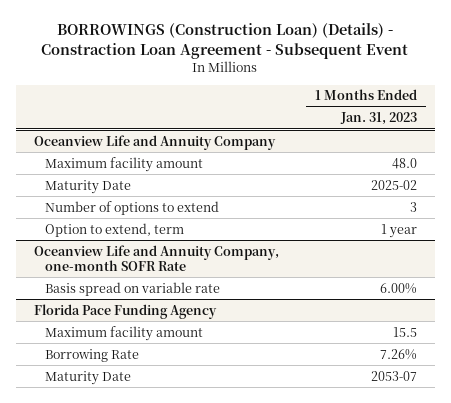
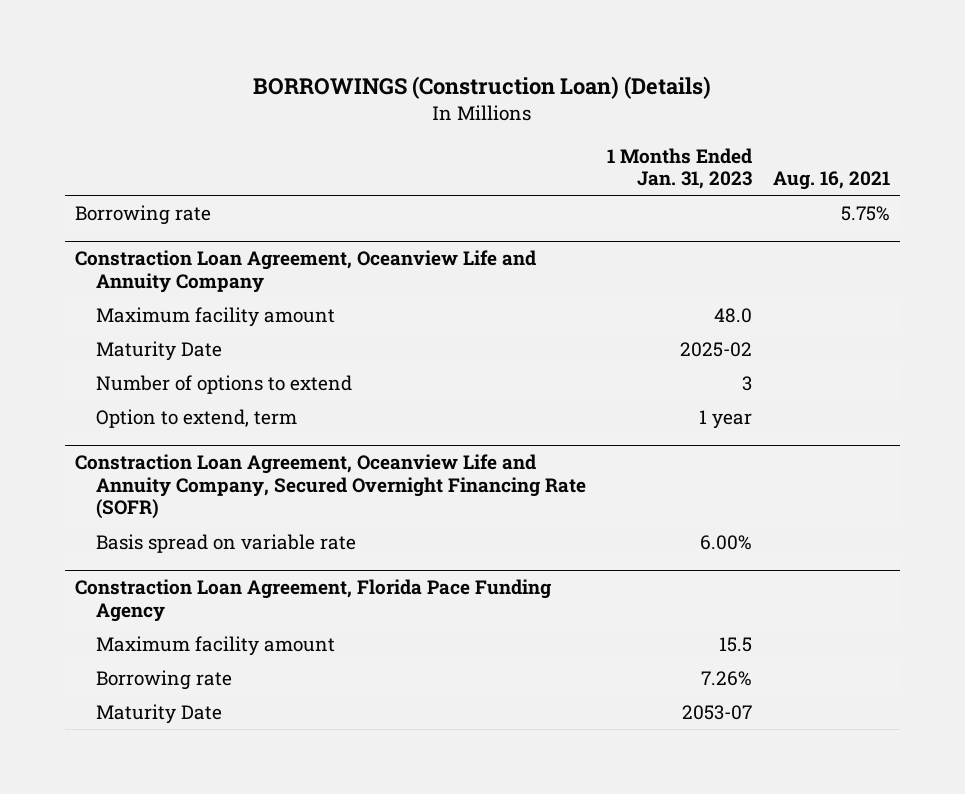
- BORROWINGS (Construction Loan) (Details) - Constraction Loan Agreement - Subsequent Event
+ BORROWINGS (Construction Loan) (Details)
- | 1 Months Ended Jan. 31, 2023
+ | 1 Months Ended Jan. 31, 2023 | Aug. 16, 2021
- Oceanview Life and Annuity Company
+ Borrowing rate | | 5.75%
+ Constraction Loan Agreement, Oceanview Life and Annuity Company
- Oceanview Life and Annuity Company, one-month SOFR Rate
+ Constraction Loan Agreement, Oceanview Life and Annuity Company, Secured Overnight Financing Rate (SOFR)
- Florida Pace Funding Agency
+ Constraction Loan Agreement, Florida Pace Funding Agency
- Borrowing Rate | 7.26%
+ Borrowing rate | 7.26% |

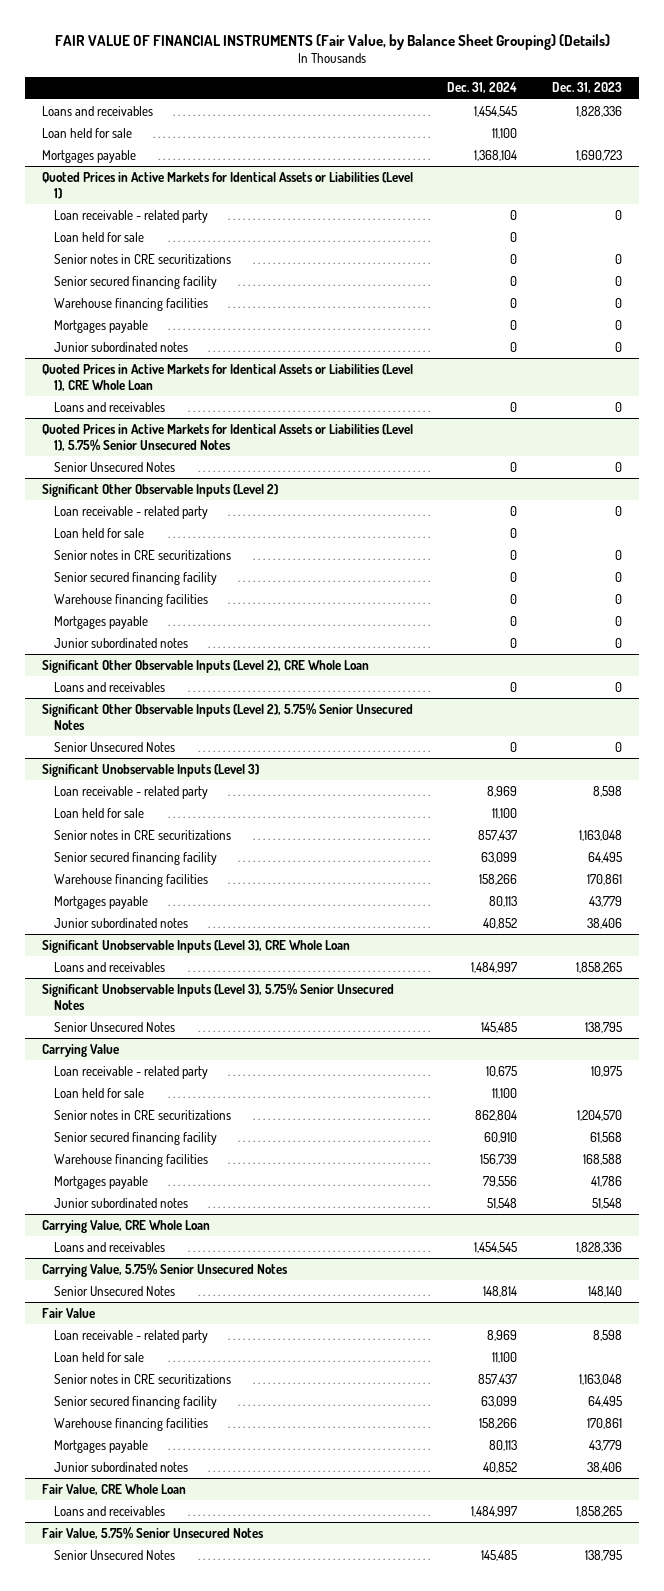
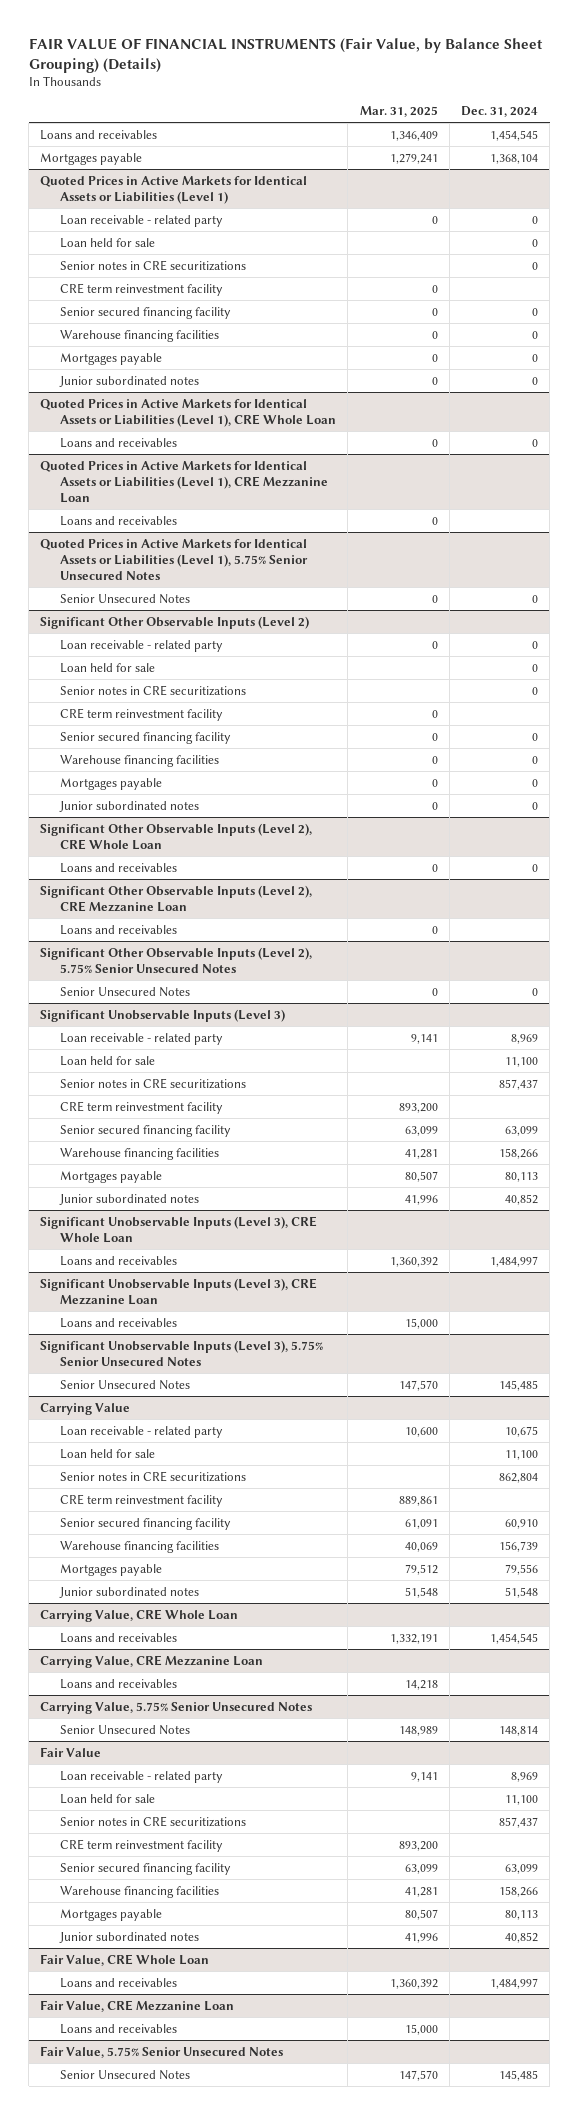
- | Dec. 31, 2024 | Dec. 31, 2023
+ | Mar. 31, 2025 | Dec. 31, 2024
- Loan held for sale | 11,100 |
@ Quoted Prices in Active Markets for Identical Assets or Liabilities (Level 1)
+ CRE term reinvestment facility | 0 |
+ Quoted Prices in Active Markets for Identical Assets or Liabilities (Level 1), CRE Mezzanine Loan
+ Loans and receivables | 0 |
@ Significant Other Observable Inputs (Level 2)
+ CRE term reinvestment facility | 0 |
+ Significant Other Observable Inputs (Level 2), CRE Mezzanine Loan
+ Loans and receivables | 0 |
@ Significant Unobservable Inputs (Level 3)
+ CRE term reinvestment facility | 893,200 |
+ Significant Unobservable Inputs (Level 3), CRE Mezzanine Loan
+ Loans and receivables | 15,000 |
@ Carrying Value
+ CRE term reinvestment facility | 889,861 |
+ Carrying Value, CRE Mezzanine Loan
+ Loans and receivables | 14,218 |
@ Fair Value
+ CRE term reinvestment facility | 893,200 |
+ Fair Value, CRE Mezzanine Loan
+ Loans and receivables | 15,000 |

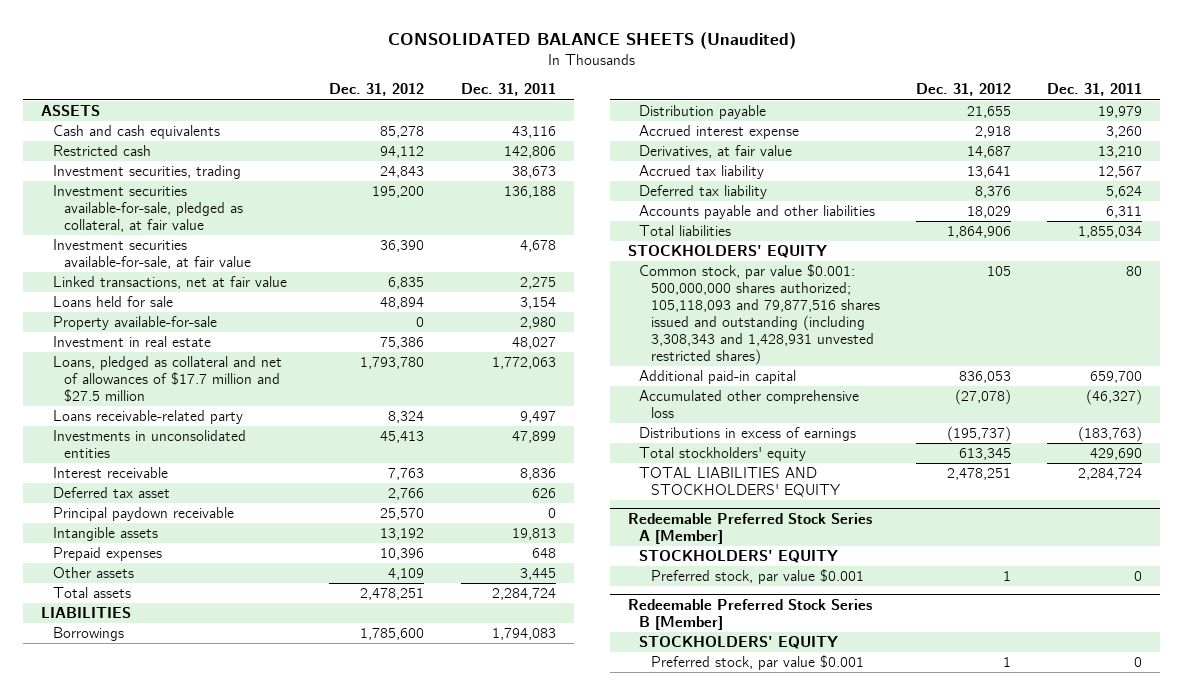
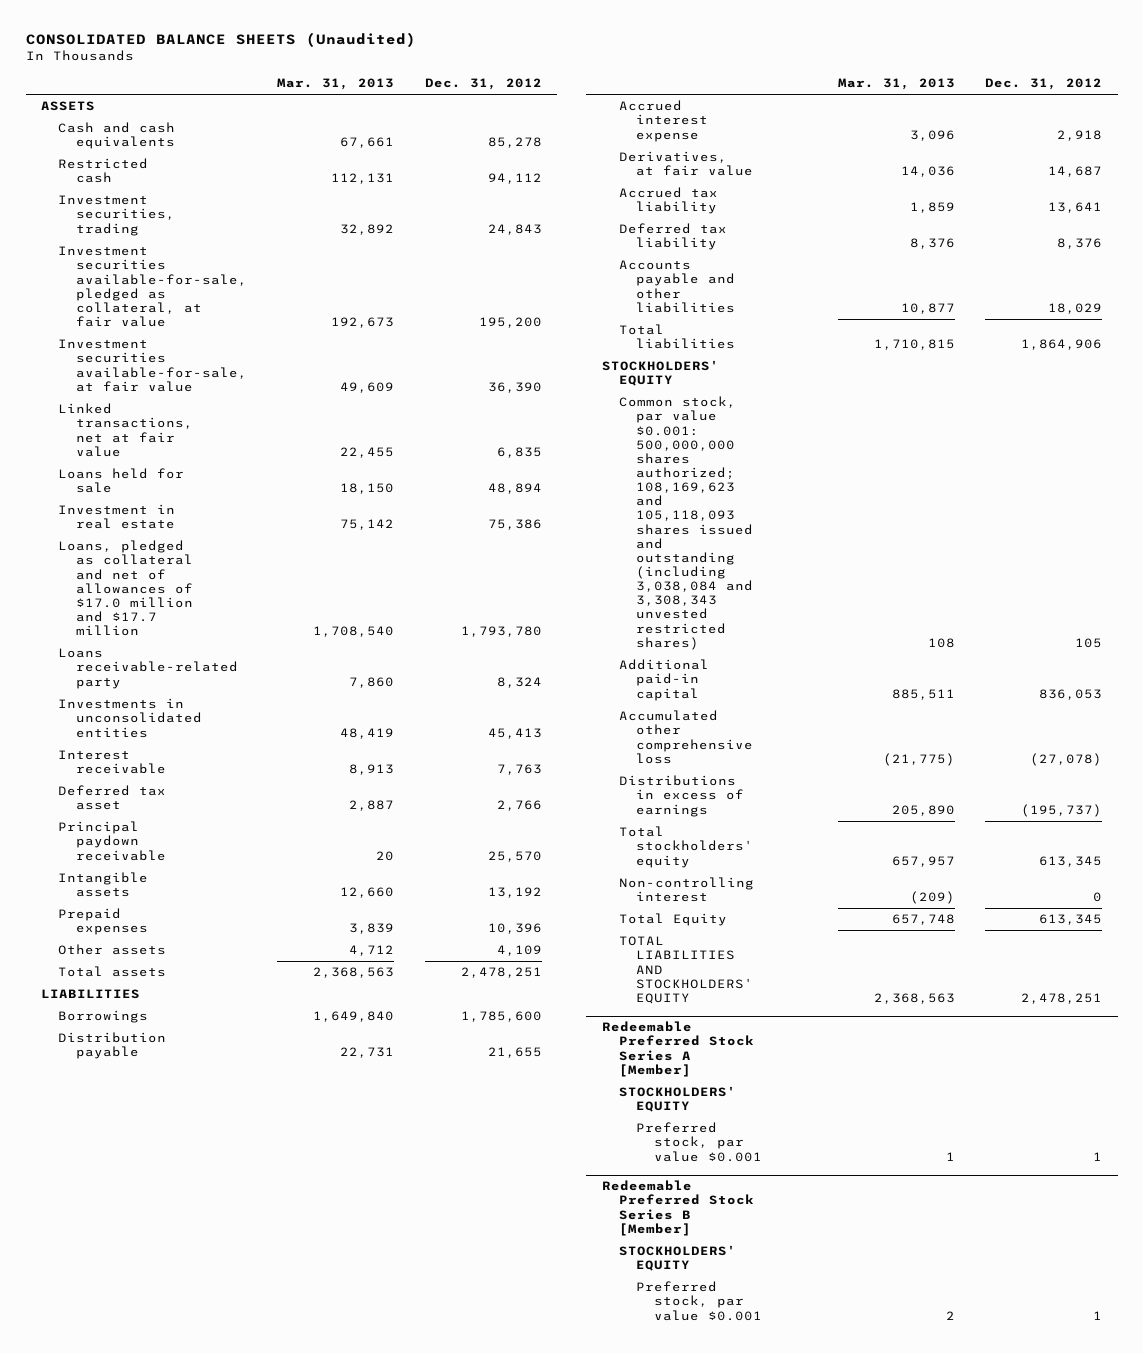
- | Dec. 31, 2012 | Dec. 31, 2011
+ | Mar. 31, 2013 | Dec. 31, 2012
- Property available-for-sale | 0 | 2,980
- Loans, pledged as collateral and net of allowances of $17.7 million and $27.5 million | 1,793,780 | 1,772,063
+ Loans, pledged as collateral and net of allowances of $17.0 million and $17.7 million | 1,708,540 | 1,793,780
- Common stock, par value $0.001: 500,000,000 shares authorized; 105,118,093 and 79,877,516 shares issued and outstanding (including 3,308,343 and 1,428,931 unvested restricted shares) | 105 | 80
+ Common stock, par value $0.001: 500,000,000 shares authorized; 108,169,623 and 105,118,093 shares issued and outstanding (including 3,038,084 and 3,308,343 unvested restricted shares) | 108 | 105
+ Non-controlling interest | (209) | 0
+ Total Equity | 657,748 | 613,345

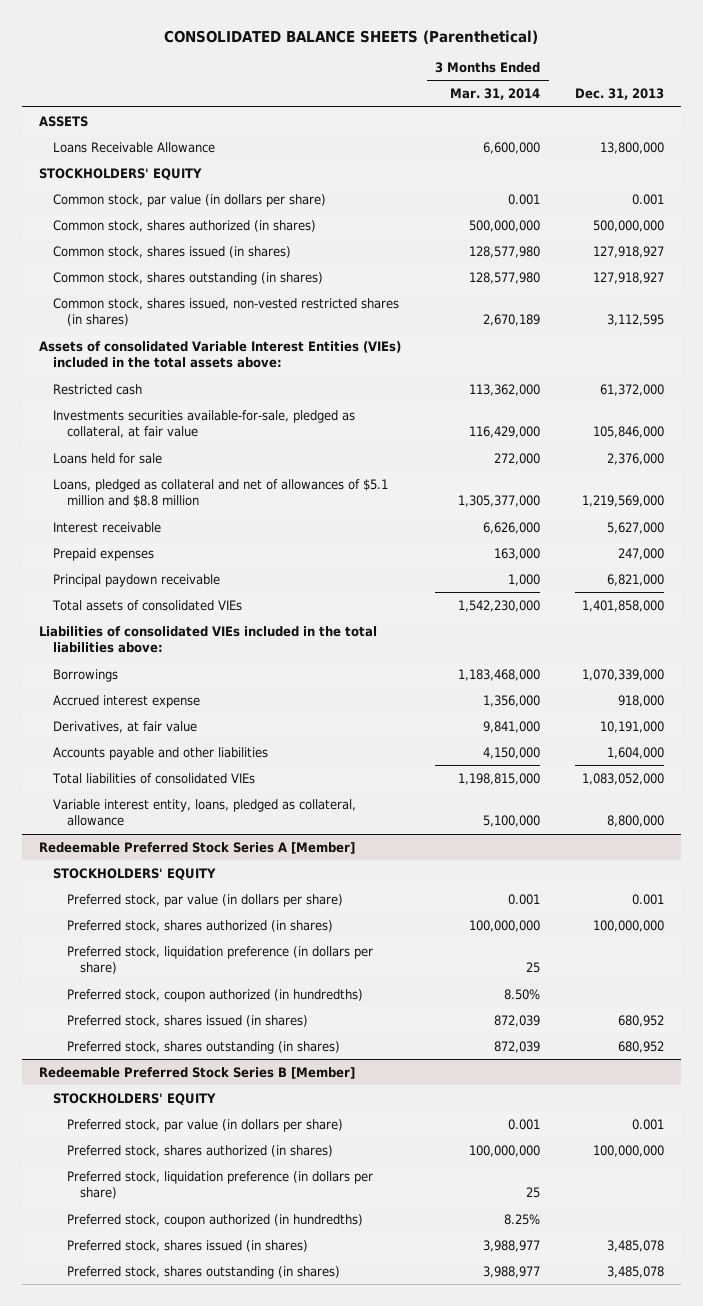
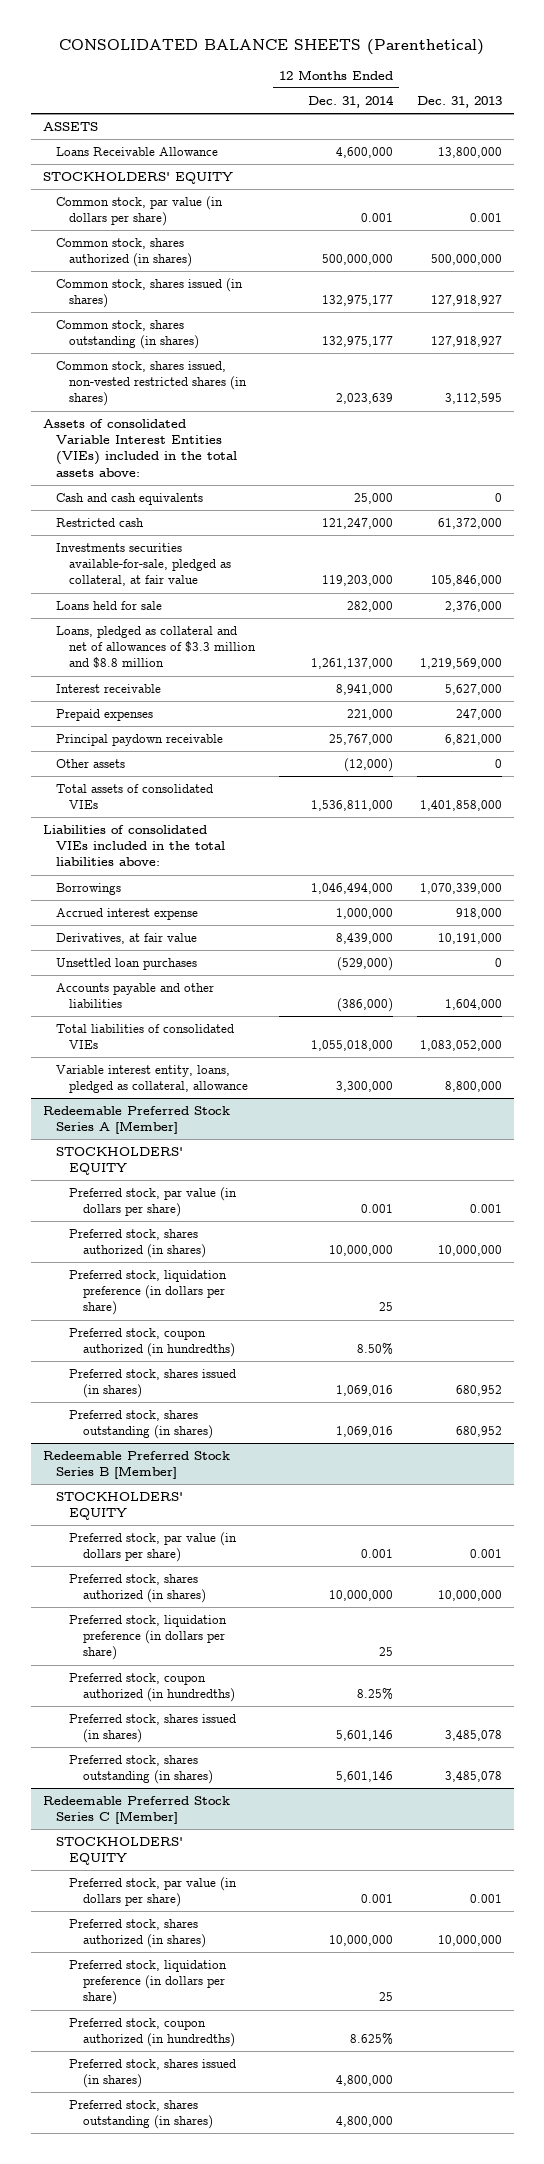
- | 3 Months Ended Mar. 31, 2014 | Dec. 31, 2013
+ | 12 Months Ended Dec. 31, 2014 | Dec. 31, 2013
+ Cash and cash equivalents | 25,000 | 0
- Loans, pledged as collateral and net of allowances of $5.1 million and $8.8 million | 1,305,377,000 | 1,219,569,000
+ Loans, pledged as collateral and net of allowances of $3.3 million and $8.8 million | 1,261,137,000 | 1,219,569,000
+ Other assets | (12,000) | 0
+ Unsettled loan purchases | (529,000) | 0
@ Redeemable Preferred Stock Series A [Member]
- Preferred stock, shares authorized (in shares) | 100,000,000 | 100,000,000
+ Preferred stock, shares authorized (in shares) | 10,000,000 | 10,000,000
@ Redeemable Preferred Stock Series B [Member]
- Preferred stock, shares authorized (in shares) | 100,000,000 | 100,000,000
+ Preferred stock, shares authorized (in shares) | 10,000,000 | 10,000,000
+ Redeemable Preferred Stock Series C [Member]
+ STOCKHOLDERS' EQUITY
+ Preferred stock, par value (in dollars per share) | 0.001 | 0.001
+ Preferred stock, shares authorized (in shares) | 10,000,000 | 10,000,000
+ Preferred stock, liquidation preference (in dollars per share) | 25 |
+ Preferred stock, coupon authorized (in hundredths) | 8.625% |
+ Preferred stock, shares issued (in shares) | 4,800,000 |
+ Preferred stock, shares outstanding (in shares) | 4,800,000 |

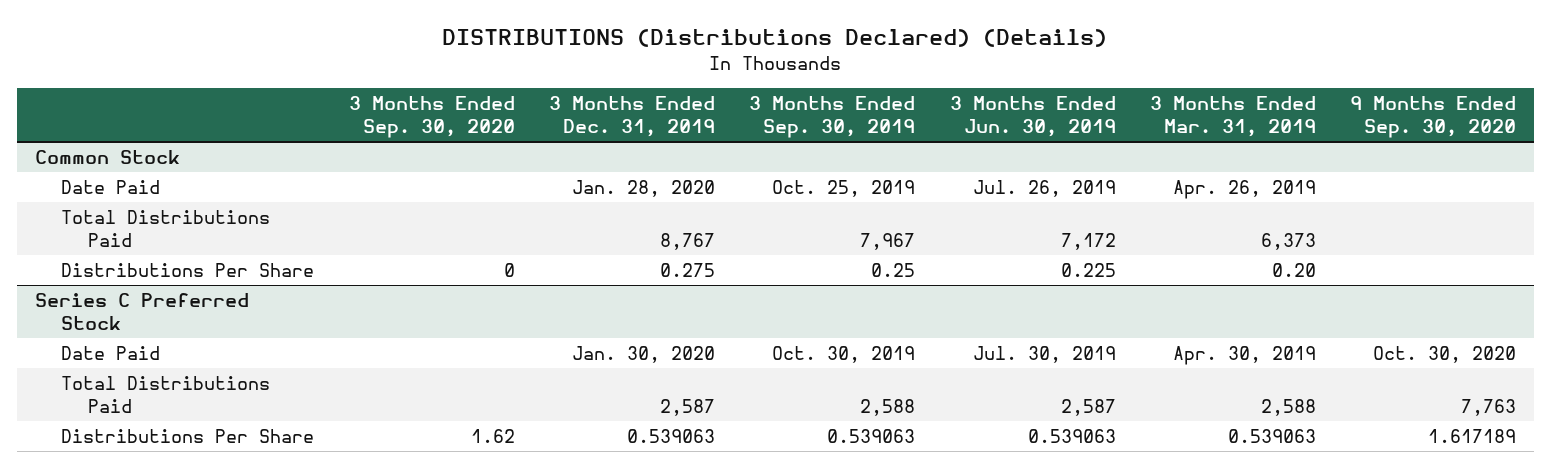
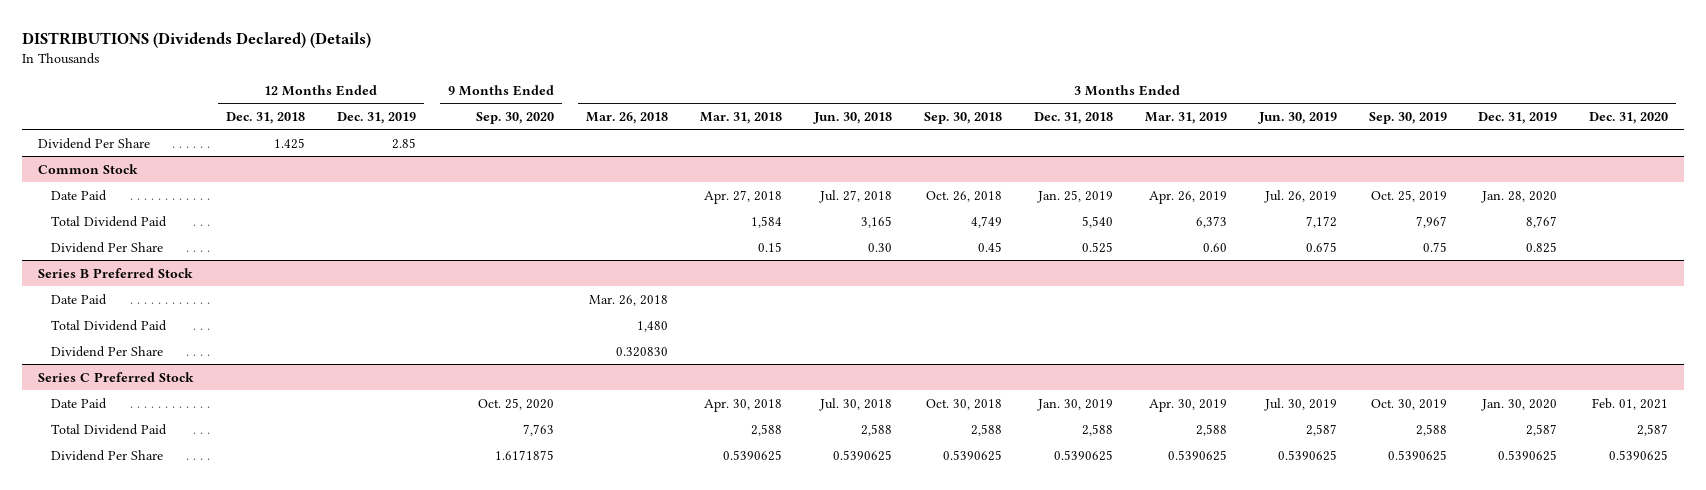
- DISTRIBUTIONS (Distributions Declared) (Details)
+ DISTRIBUTIONS (Dividends Declared) (Details)
- | 3 Months Ended Sep. 30, 2020 | 3 Months Ended Dec. 31, 2019 | 3 Months Ended Sep. 30, 2019 | 3 Months Ended Jun. 30, 2019 | 3 Months Ended Mar. 31, 2019 | 9 Months Ended Sep. 30, 2020
+ | 12 Months Ended Dec. 31, 2018 | 12 Months Ended Dec. 31, 2019 | 9 Months Ended Sep. 30, 2020 | 3 Months Ended Mar. 26, 2018 | 3 Months Ended Mar. 31, 2018 | 3 Months Ended Jun. 30, 2018 | 3 Months Ended Sep. 30, 2018 | 3 Months Ended Dec. 31, 2018 | 3 Months Ended Mar. 31, 2019 | 3 Months Ended Jun. 30, 2019 | 3 Months Ended Sep. 30, 2019 | 3 Months Ended Dec. 31, 2019 | 3 Months Ended Dec. 31, 2020
+ Dividend Per Share | 1.425 | 2.85 | | | | | | | | | | |
@ Common Stock
- Total Distributions Paid | | 8,767 | 7,967 | 7,172 | 6,373 |
- Distributions Per Share | 0 | 0.275 | 0.25 | 0.225 | 0.20 |
+ Total Dividend Paid | | | | | 1,584 | 3,165 | 4,749 | 5,540 | 6,373 | 7,172 | 7,967 | 8,767 |
+ Dividend Per Share | | | | | 0.15 | 0.30 | 0.45 | 0.525 | 0.60 | 0.675 | 0.75 | 0.825 |
+ Series B Preferred Stock
+ Date Paid | | | | Mar. 26, 2018 | | | | | | | | |
+ Total Dividend Paid | | | | 1,480 | | | | | | | | |
+ Dividend Per Share | | | | 0.320830 | | | | | | | | |
@ Series C Preferred Stock
- Date Paid | | Jan. 30, 2020 | Oct. 30, 2019 | Jul. 30, 2019 | Apr. 30, 2019 | Oct. 30, 2020
- Total Distributions Paid | | 2,587 | 2,588 | 2,587 | 2,588 | 7,763
- Distributions Per Share | 1.62 | 0.539063 | 0.539063 | 0.539063 | 0.539063 | 1.617189
+ Date Paid | | | Oct. 25, 2020 | | Apr. 30, 2018 | Jul. 30, 2018 | Oct. 30, 2018 | Jan. 30, 2019 | Apr. 30, 2019 | Jul. 30, 2019 | Oct. 30, 2019 | Jan. 30, 2020 | Feb. 01, 2021
+ Total Dividend Paid | | | 7,763 | | 2,588 | 2,588 | 2,588 | 2,588 | 2,588 | 2,587 | 2,588 | 2,587 | 2,587
+ Dividend Per Share | | | 1.6171875 | | 0.5390625 | 0.5390625 | 0.5390625 | 0.5390625 | 0.5390625 | 0.5390625 | 0.5390625 | 0.5390625 | 0.5390625

